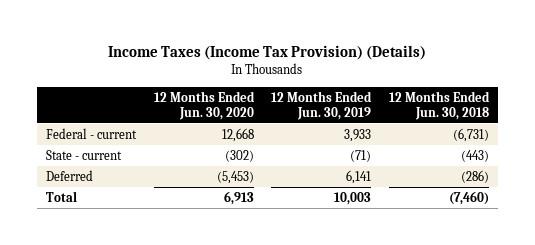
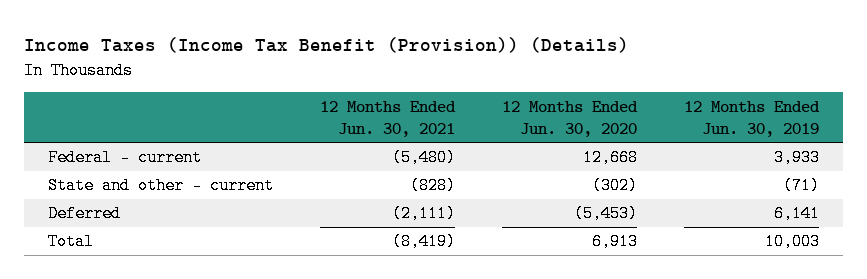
- Income Taxes (Income Tax Provision) (Details)
+ Income Taxes (Income Tax Benefit (Provision)) (Details)
- | 12 Months Ended Jun. 30, 2020 | 12 Months Ended Jun. 30, 2019 | 12 Months Ended Jun. 30, 2018
+ | 12 Months Ended Jun. 30, 2021 | 12 Months Ended Jun. 30, 2020 | 12 Months Ended Jun. 30, 2019
- State - current | (302) | (71) | (443)
+ State and other - current | (828) | (302) | (71)

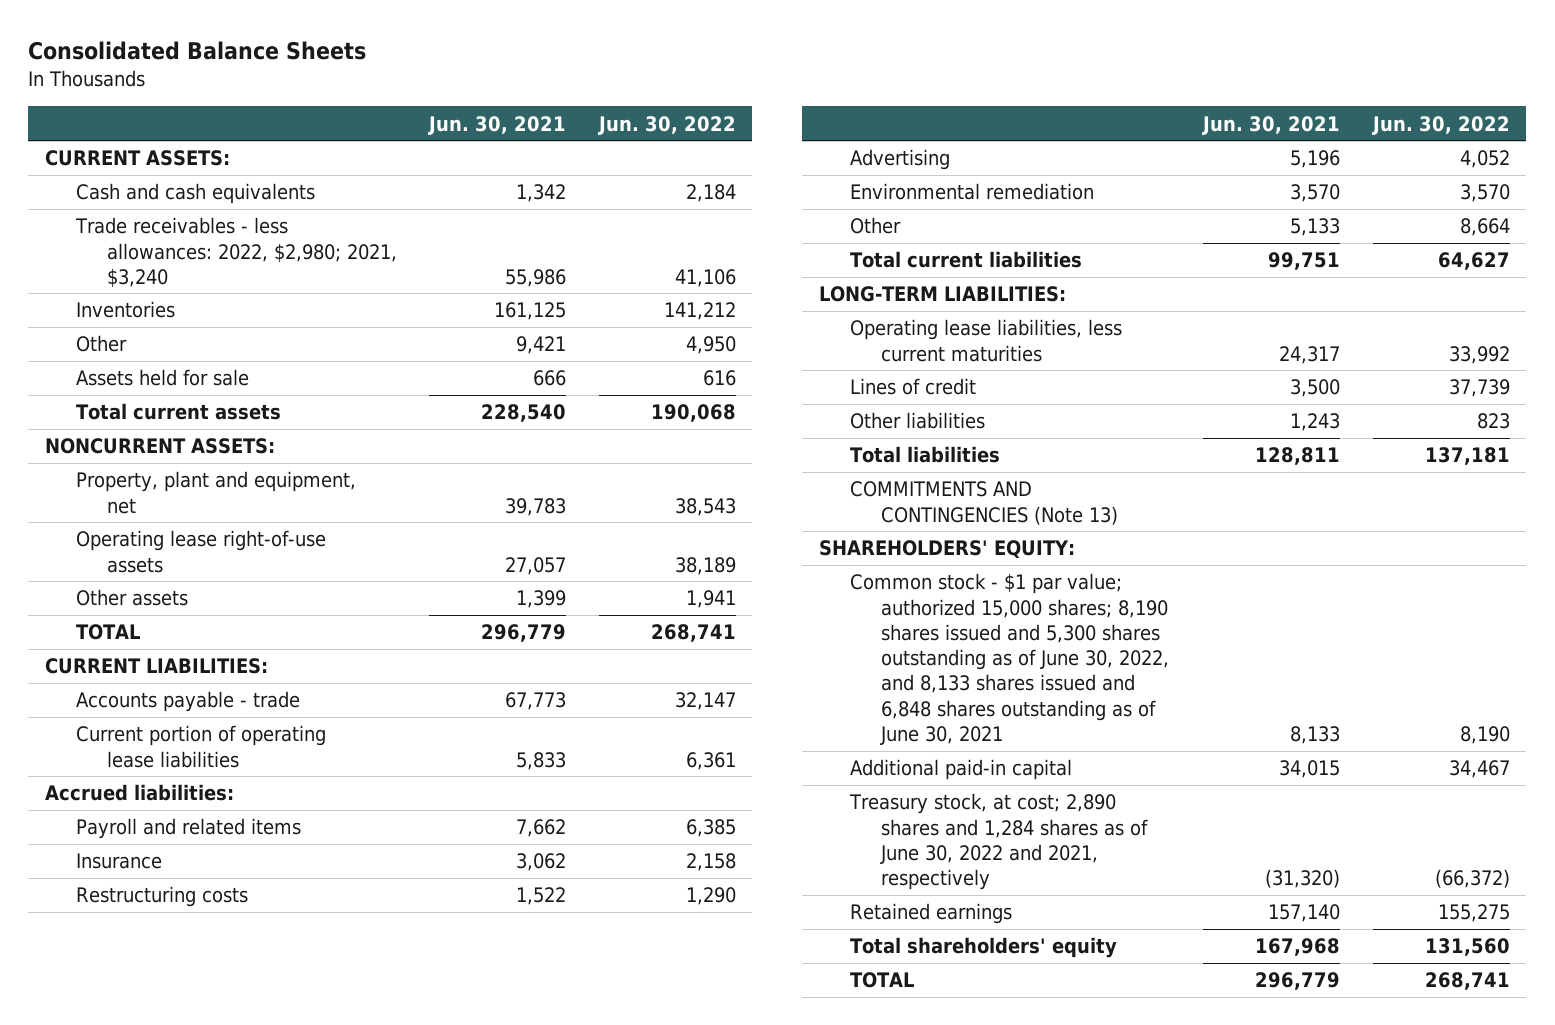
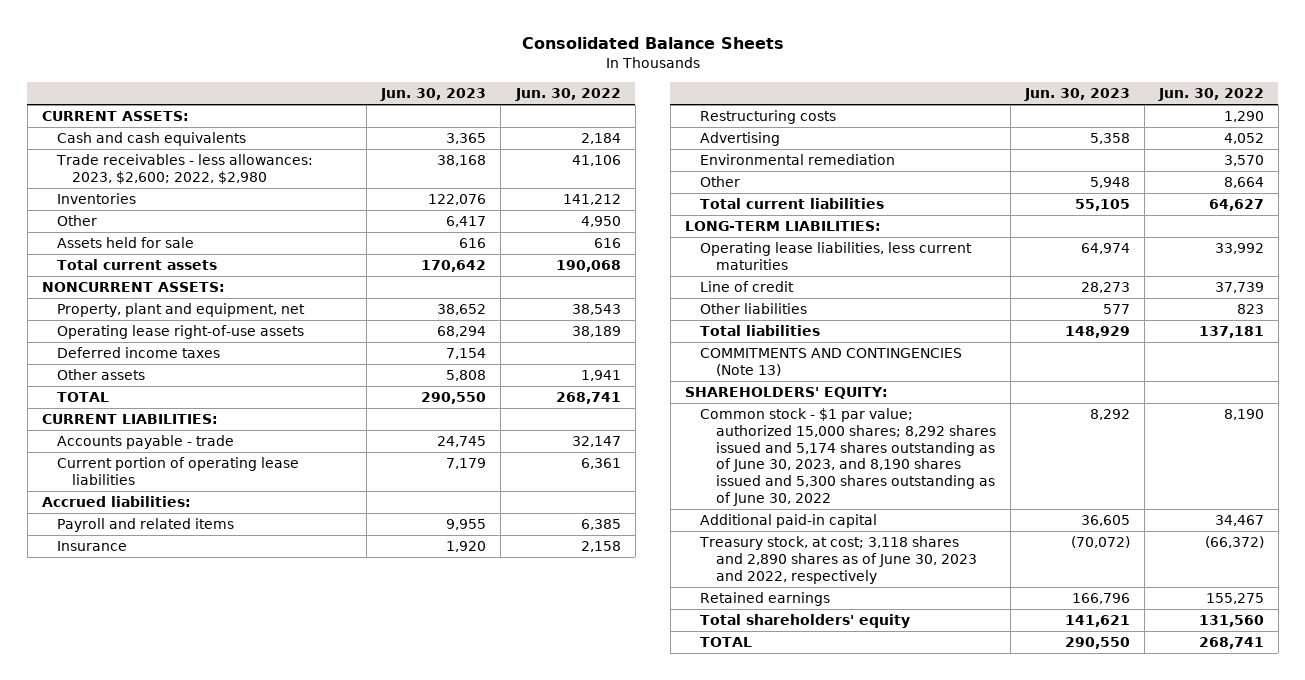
- | Jun. 30, 2021 | Jun. 30, 2022
+ | Jun. 30, 2023 | Jun. 30, 2022
- Trade receivables - less allowances: 2022, $2,980; 2021, $3,240 | 55,986 | 41,106
+ Trade receivables - less allowances: 2023, $2,600; 2022, $2,980 | 38,168 | 41,106
+ Deferred income taxes | 7,154 |
- Lines of credit | 3,500 | 37,739
+ Line of credit | 28,273 | 37,739
- Common stock - $1 par value; authorized 15,000 shares; 8,190 shares issued and 5,300 shares outstanding as of June 30, 2022, and 8,133 shares issued and 6,848 shares outstanding as of June 30, 2021 | 8,133 | 8,190
+ Common stock - $1 par value; authorized 15,000 shares; 8,292 shares issued and 5,174 shares outstanding as of June 30, 2023, and 8,190 shares issued and 5,300 shares outstanding as of June 30, 2022 | 8,292 | 8,190
- Treasury stock, at cost; 2,890 shares and 1,284 shares as of June 30, 2022 and 2021, respectively | (31,320) | (66,372)
+ Treasury stock, at cost; 3,118 shares and 2,890 shares as of June 30, 2023 and 2022, respectively | (70,072) | (66,372)

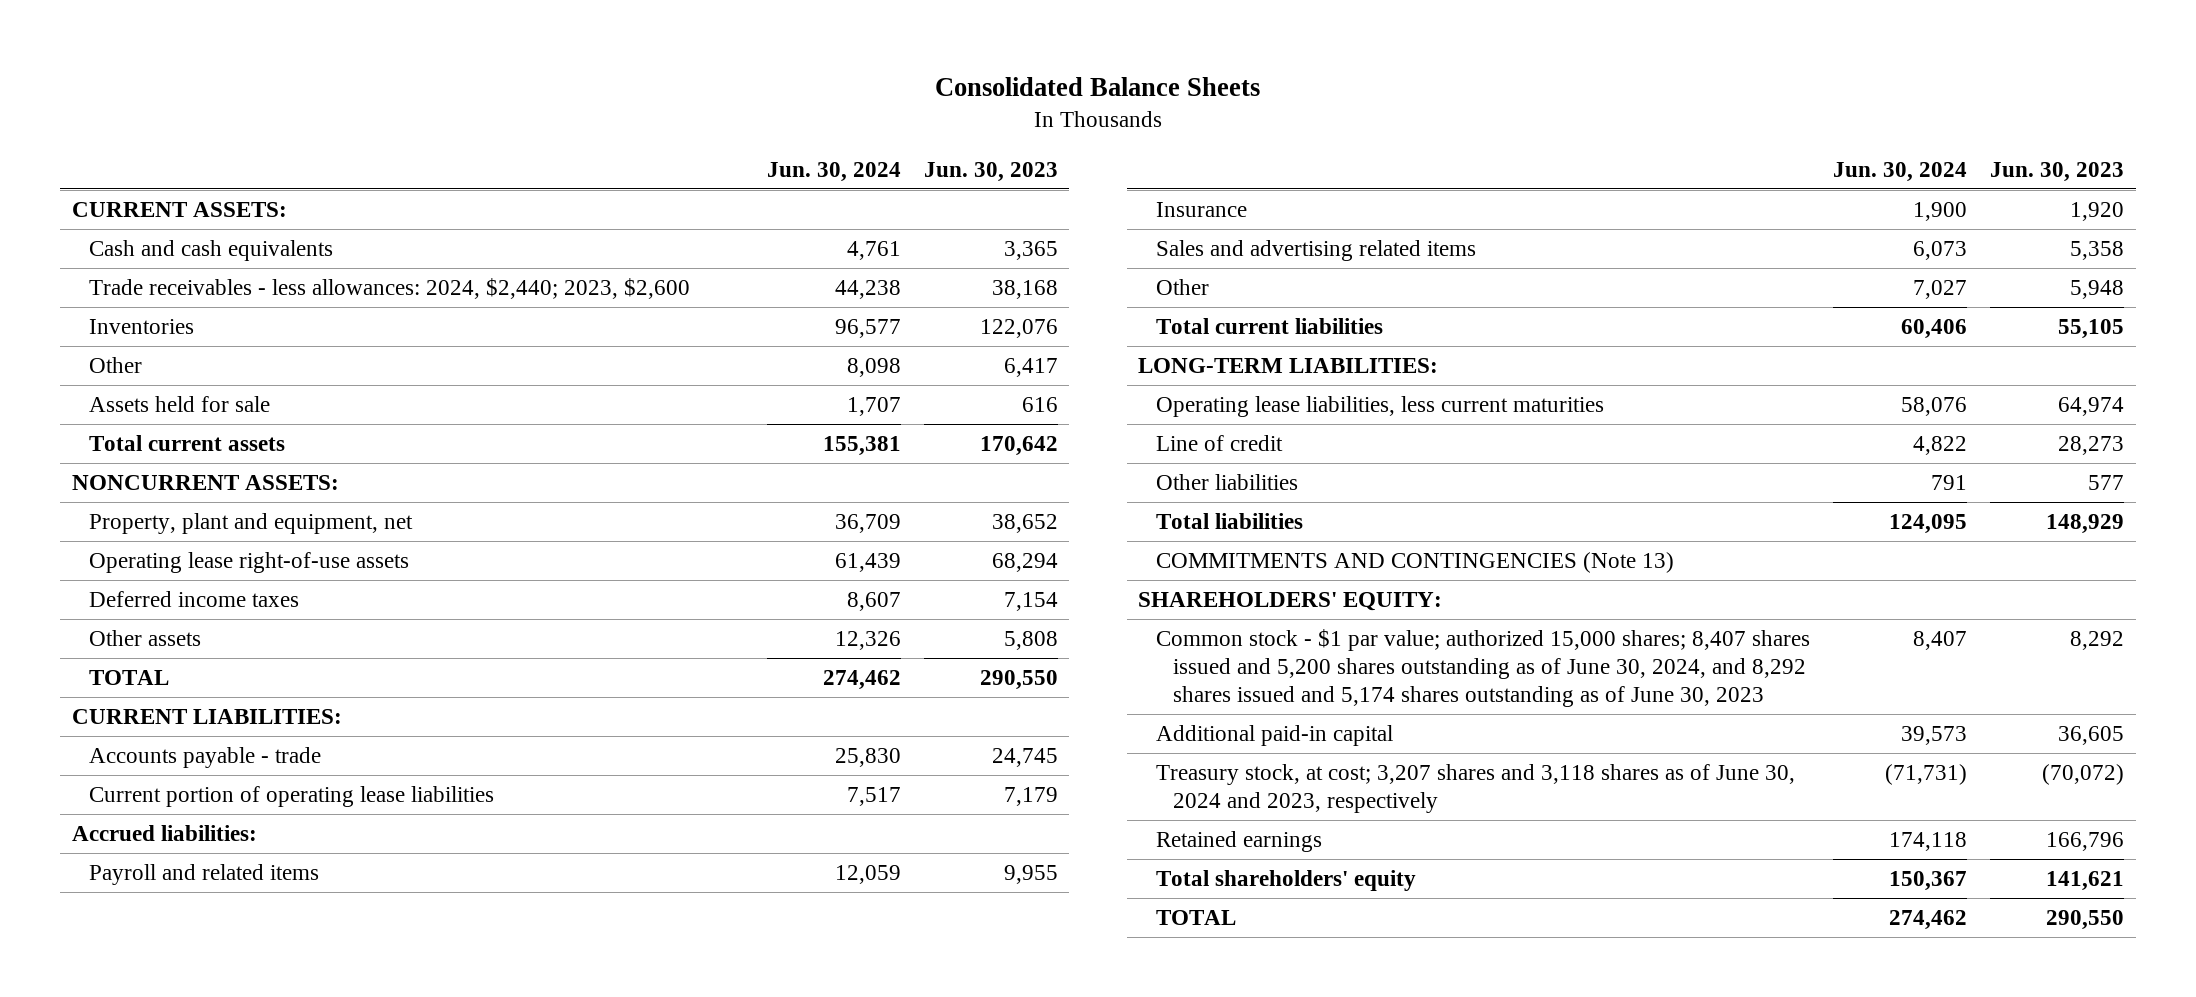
- | Jun. 30, 2023 | Jun. 30, 2022
+ | Jun. 30, 2024 | Jun. 30, 2023
- Trade receivables - less allowances: 2023, $2,600; 2022, $2,980 | 38,168 | 41,106
+ Trade receivables - less allowances: 2024, $2,440; 2023, $2,600 | 44,238 | 38,168
- Restructuring costs | | 1,290
- Advertising | 5,358 | 4,052
- Environmental remediation | | 3,570
+ Sales and advertising related items | 6,073 | 5,358
- Common stock - $1 par value; authorized 15,000 shares; 8,292 shares issued and 5,174 shares outstanding as of June 30, 2023, and 8,190 shares issued and 5,300 shares outstanding as of June 30, 2022 | 8,292 | 8,190
+ Common stock - $1 par value; authorized 15,000 shares; 8,407 shares issued and 5,200 shares outstanding as of June 30, 2024, and 8,292 shares issued and 5,174 shares outstanding as of June 30, 2023 | 8,407 | 8,292
- Treasury stock, at cost; 3,118 shares and 2,890 shares as of June 30, 2023 and 2022, respectively | (70,072) | (66,372)
+ Treasury stock, at cost; 3,207 shares and 3,118 shares as of June 30, 2024 and 2023, respectively | (71,731) | (70,072)

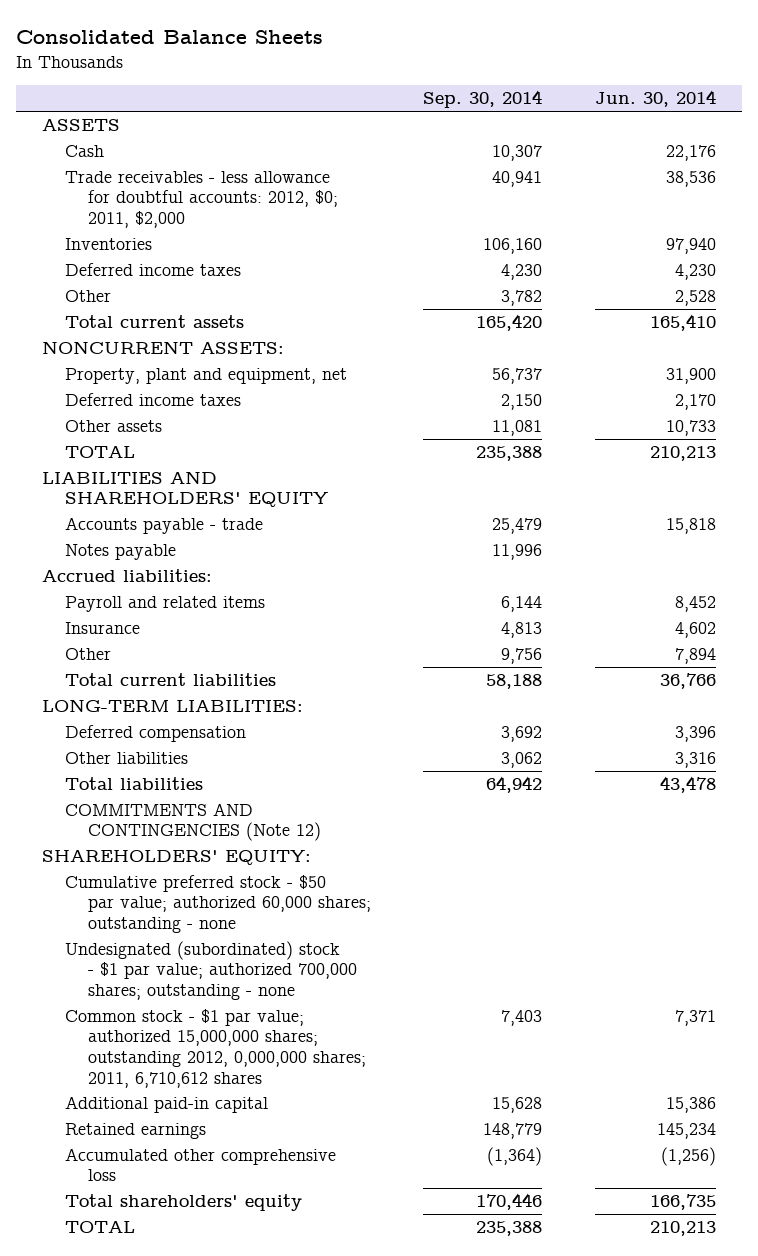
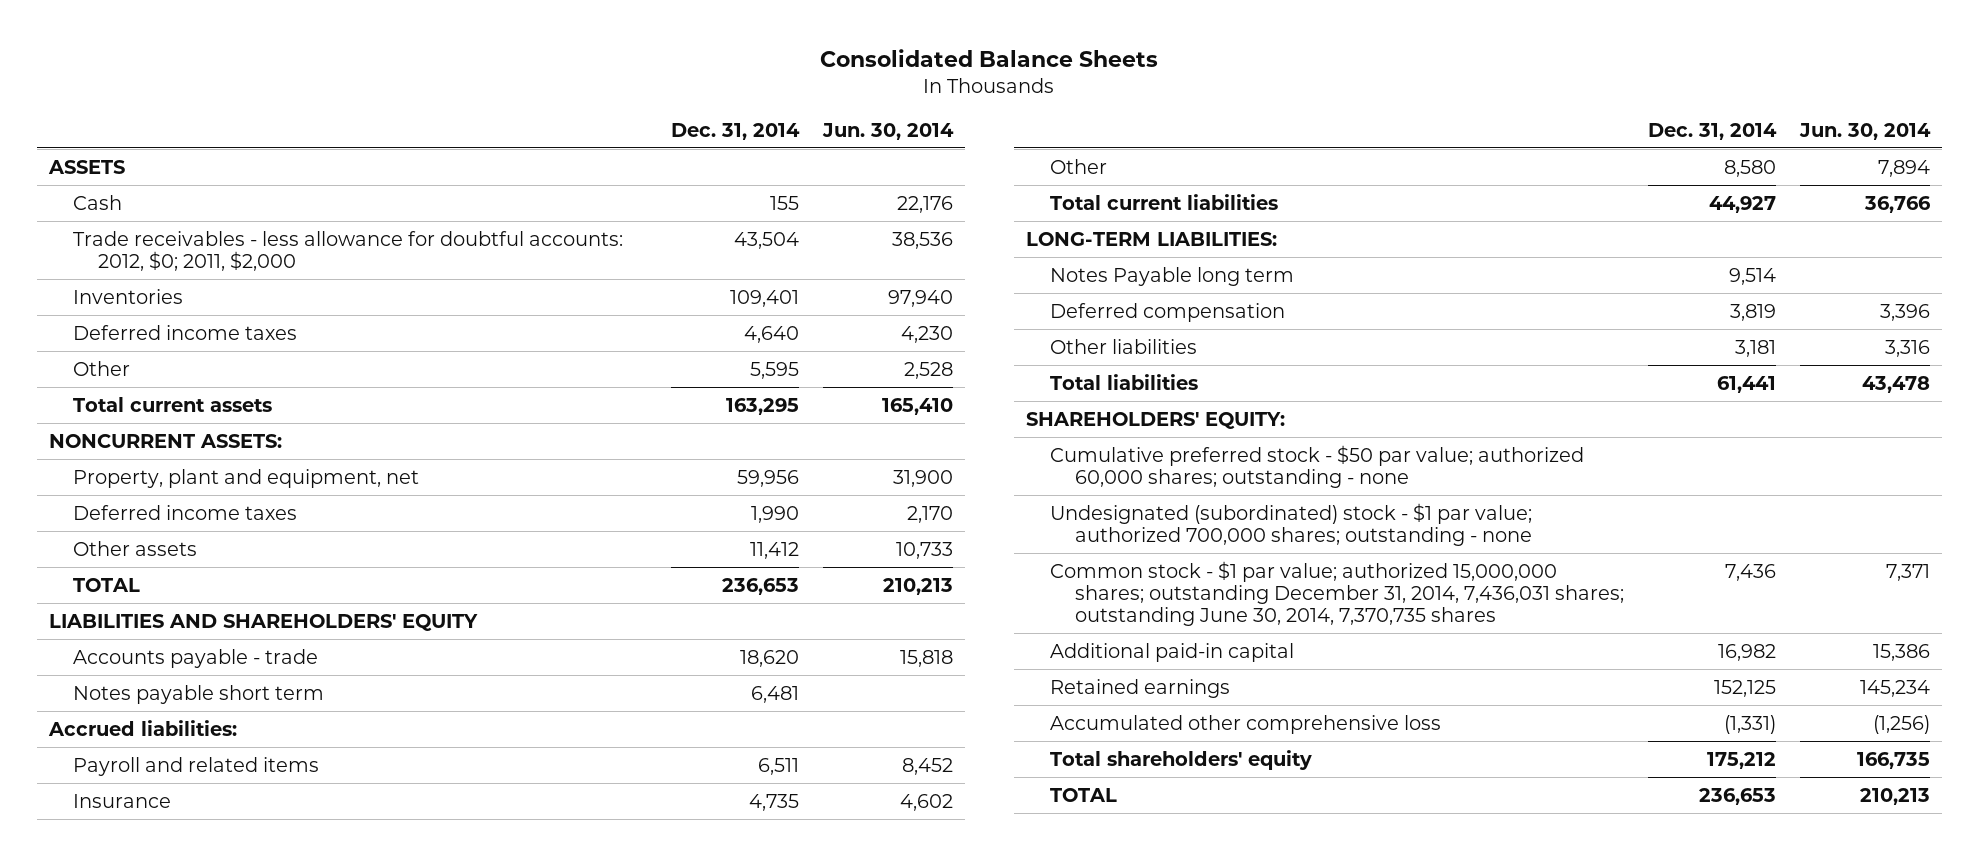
- | Sep. 30, 2014 | Jun. 30, 2014
+ | Dec. 31, 2014 | Jun. 30, 2014
- Notes payable | 11,996 |
+ Notes payable short term | 6,481 |
+ Notes Payable long term | 9,514 |
- COMMITMENTS AND CONTINGENCIES (Note 12)
- Common stock - $1 par value; authorized 15,000,000 shares; outstanding 2012, 0,000,000 shares; 2011, 6,710,612 shares | 7,403 | 7,371
+ Common stock - $1 par value; authorized 15,000,000 shares; outstanding December 31, 2014, 7,436,031 shares; outstanding June 30, 2014, 7,370,735 shares | 7,436 | 7,371

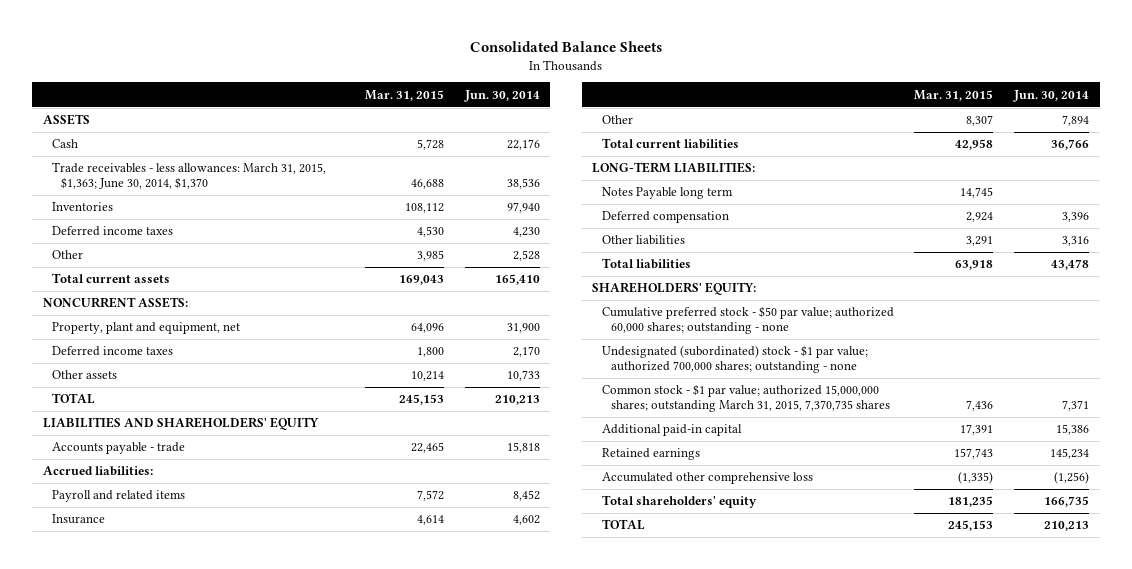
- | Dec. 31, 2014 | Jun. 30, 2014
+ | Mar. 31, 2015 | Jun. 30, 2014
- Trade receivables - less allowance for doubtful accounts: 2012, $0; 2011, $2,000 | 43,504 | 38,536
+ Trade receivables - less allowances: March 31, 2015, $1,363; June 30, 2014, $1,370 | 46,688 | 38,536
- Notes payable short term | 6,481 |
- Common stock - $1 par value; authorized 15,000,000 shares; outstanding December 31, 2014, 7,436,031 shares; outstanding June 30, 2014, 7,370,735 shares | 7,436 | 7,371
+ Common stock - $1 par value; authorized 15,000,000 shares; outstanding March 31, 2015, 7,370,735 shares | 7,436 | 7,371

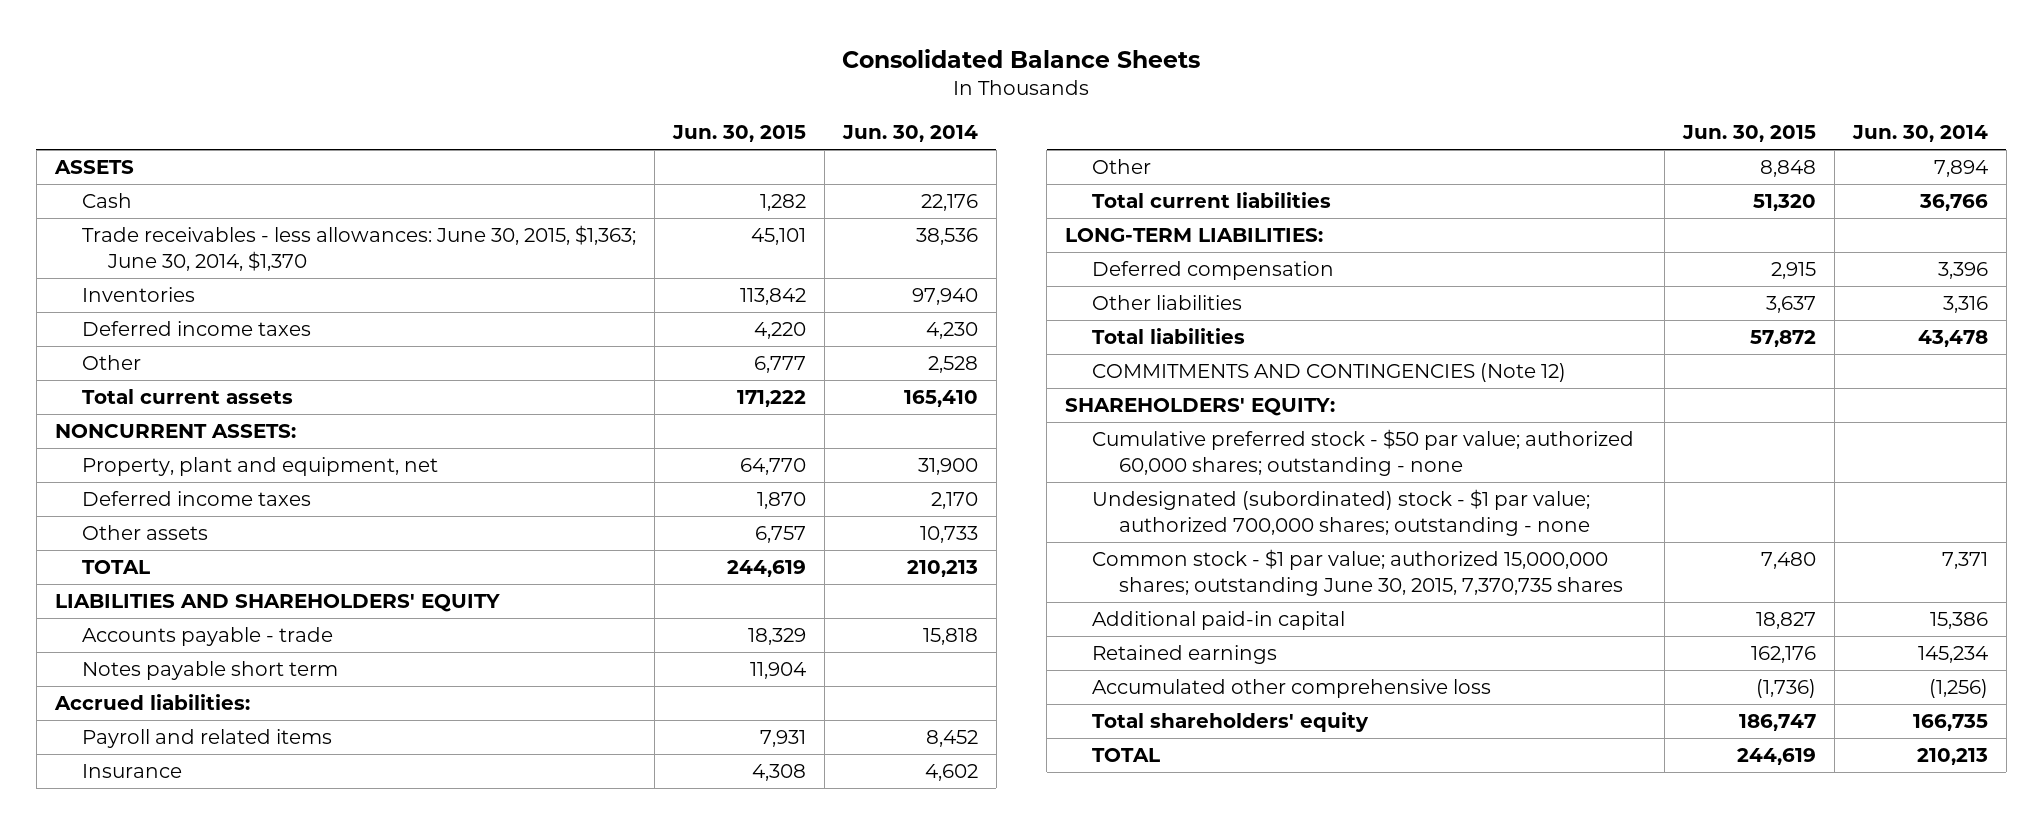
- | Mar. 31, 2015 | Jun. 30, 2014
+ | Jun. 30, 2015 | Jun. 30, 2014
- Trade receivables - less allowances: March 31, 2015, $1,363; June 30, 2014, $1,370 | 46,688 | 38,536
+ Trade receivables - less allowances: June 30, 2015, $1,363; June 30, 2014, $1,370 | 45,101 | 38,536
+ Notes payable short term | 11,904 |
- Notes Payable long term | 14,745 |
+ COMMITMENTS AND CONTINGENCIES (Note 12)
- Common stock - $1 par value; authorized 15,000,000 shares; outstanding March 31, 2015, 7,370,735 shares | 7,436 | 7,371
+ Common stock - $1 par value; authorized 15,000,000 shares; outstanding June 30, 2015, 7,370,735 shares | 7,480 | 7,371

